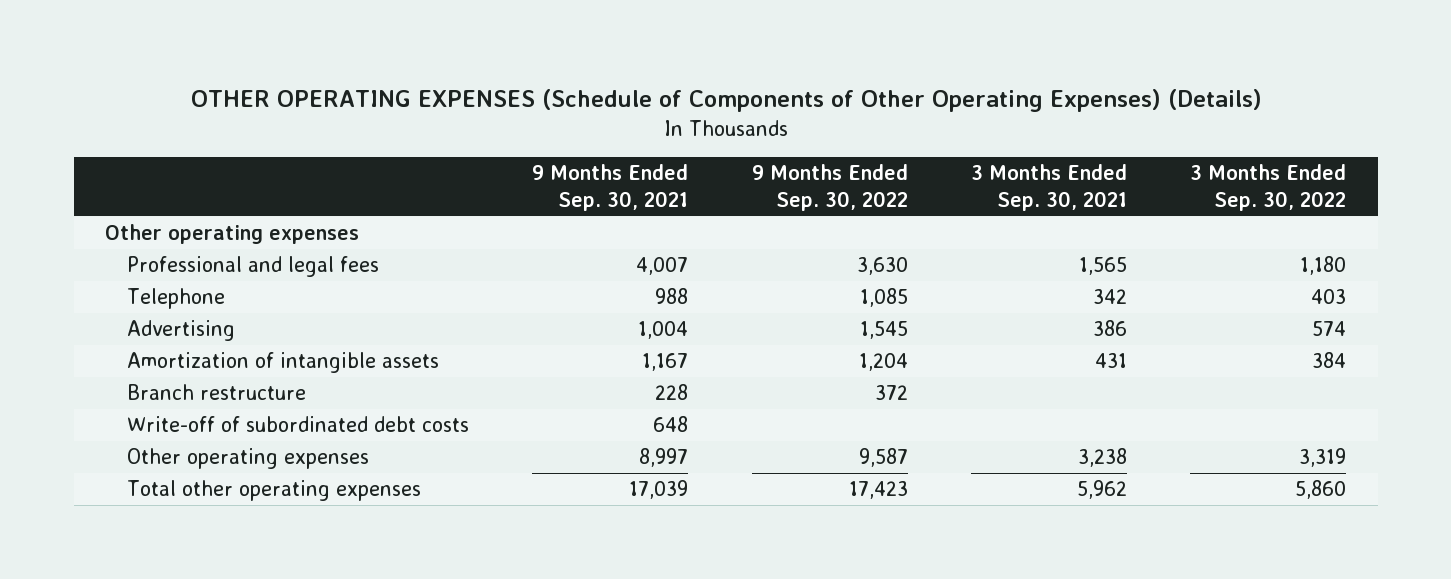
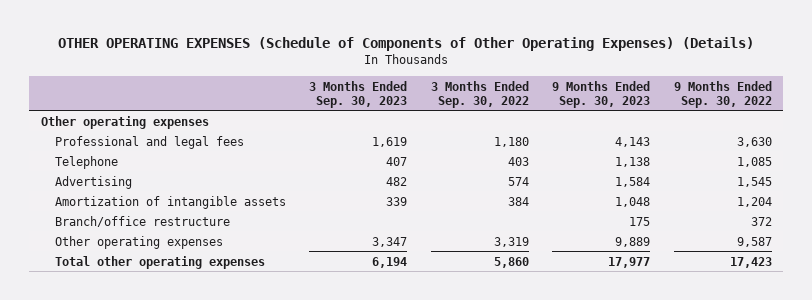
- | 9 Months Ended Sep. 30, 2021 | 9 Months Ended Sep. 30, 2022 | 3 Months Ended Sep. 30, 2021 | 3 Months Ended Sep. 30, 2022
+ | 3 Months Ended Sep. 30, 2023 | 3 Months Ended Sep. 30, 2022 | 9 Months Ended Sep. 30, 2023 | 9 Months Ended Sep. 30, 2022
- Branch restructure | 228 | 372 | |
- Write-off of subordinated debt costs | 648 | | |
+ Branch/office restructure | | | 175 | 372

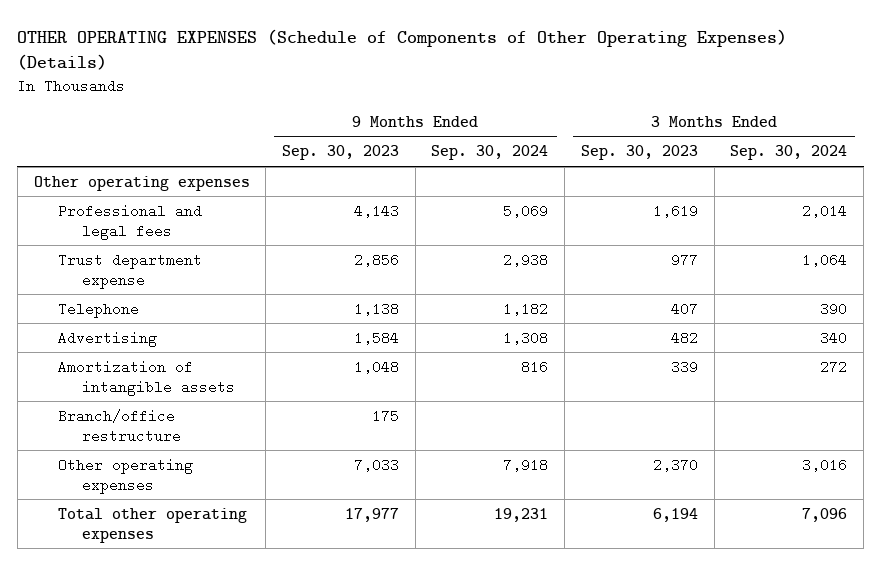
- | 3 Months Ended Sep. 30, 2023 | 3 Months Ended Sep. 30, 2022 | 9 Months Ended Sep. 30, 2023 | 9 Months Ended Sep. 30, 2022
+ | 9 Months Ended Sep. 30, 2023 | 9 Months Ended Sep. 30, 2024 | 3 Months Ended Sep. 30, 2023 | 3 Months Ended Sep. 30, 2024
+ Trust department expense | 2,856 | 2,938 | 977 | 1,064
- Other operating expenses | 3,347 | 3,319 | 9,889 | 9,587
+ Other operating expenses | 7,033 | 7,918 | 2,370 | 3,016

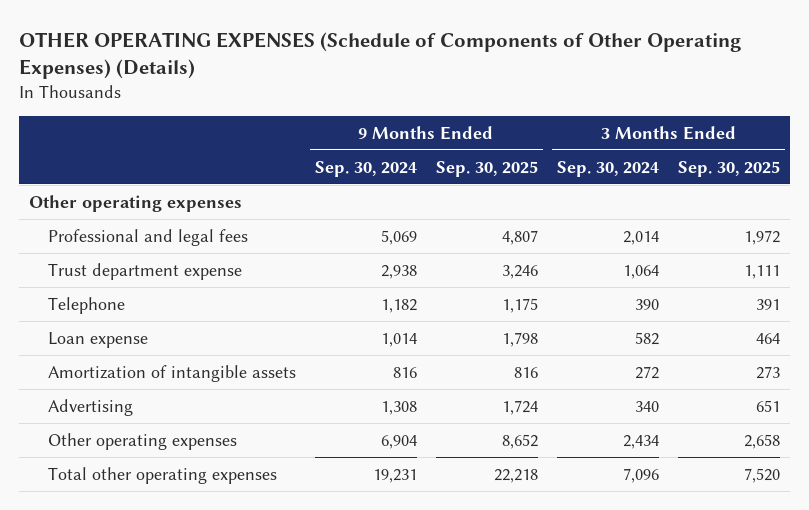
- | 9 Months Ended Sep. 30, 2023 | 9 Months Ended Sep. 30, 2024 | 3 Months Ended Sep. 30, 2023 | 3 Months Ended Sep. 30, 2024
+ | 9 Months Ended Sep. 30, 2024 | 9 Months Ended Sep. 30, 2025 | 3 Months Ended Sep. 30, 2024 | 3 Months Ended Sep. 30, 2025
+ Loan expense | 1,014 | 1,798 | 582 | 464
- Branch/office restructure | 175 | | |
- Other operating expenses | 7,033 | 7,918 | 2,370 | 3,016
moved down: Advertising | 1,308 | 1,724 | 340 | 651
+ Other operating expenses | 6,904 | 8,652 | 2,434 | 2,658

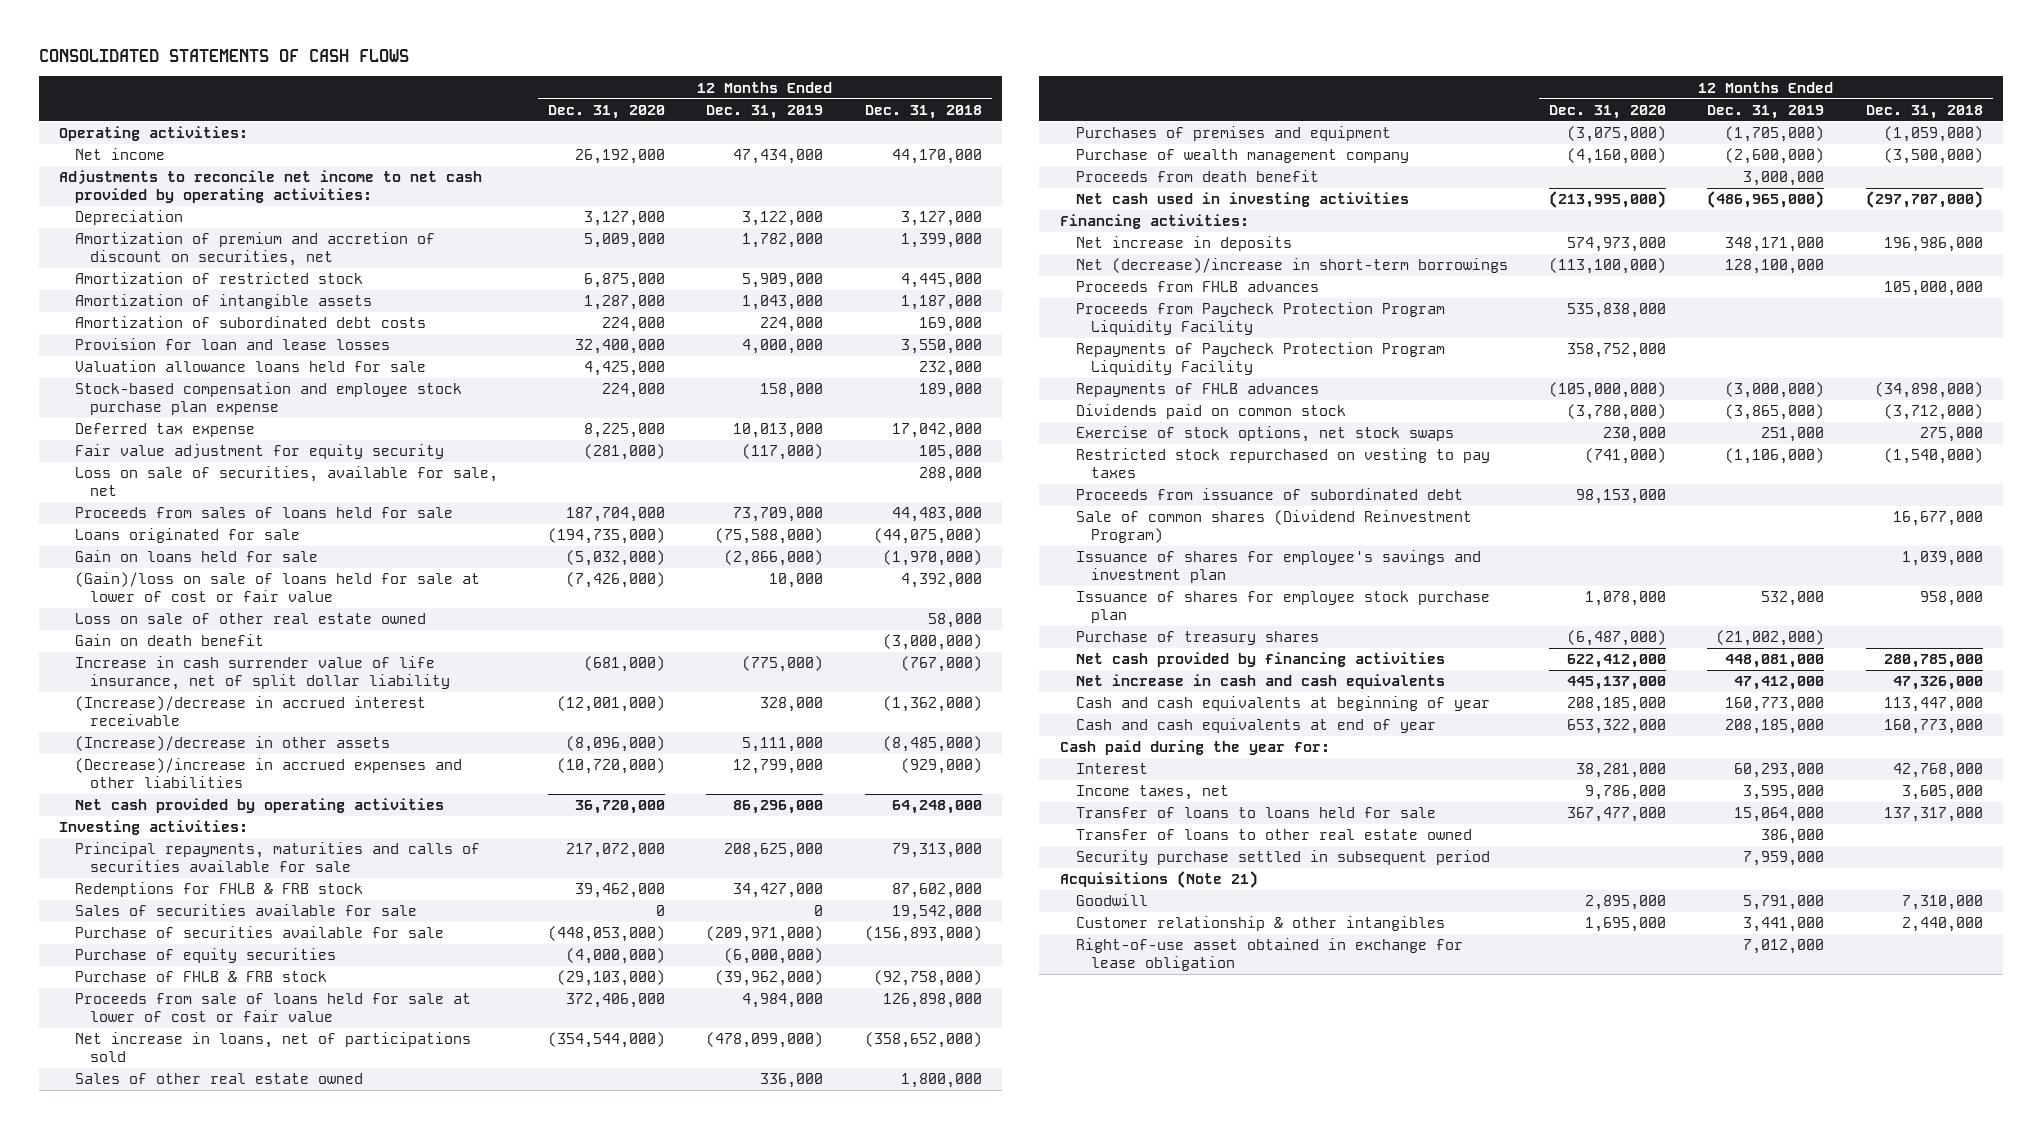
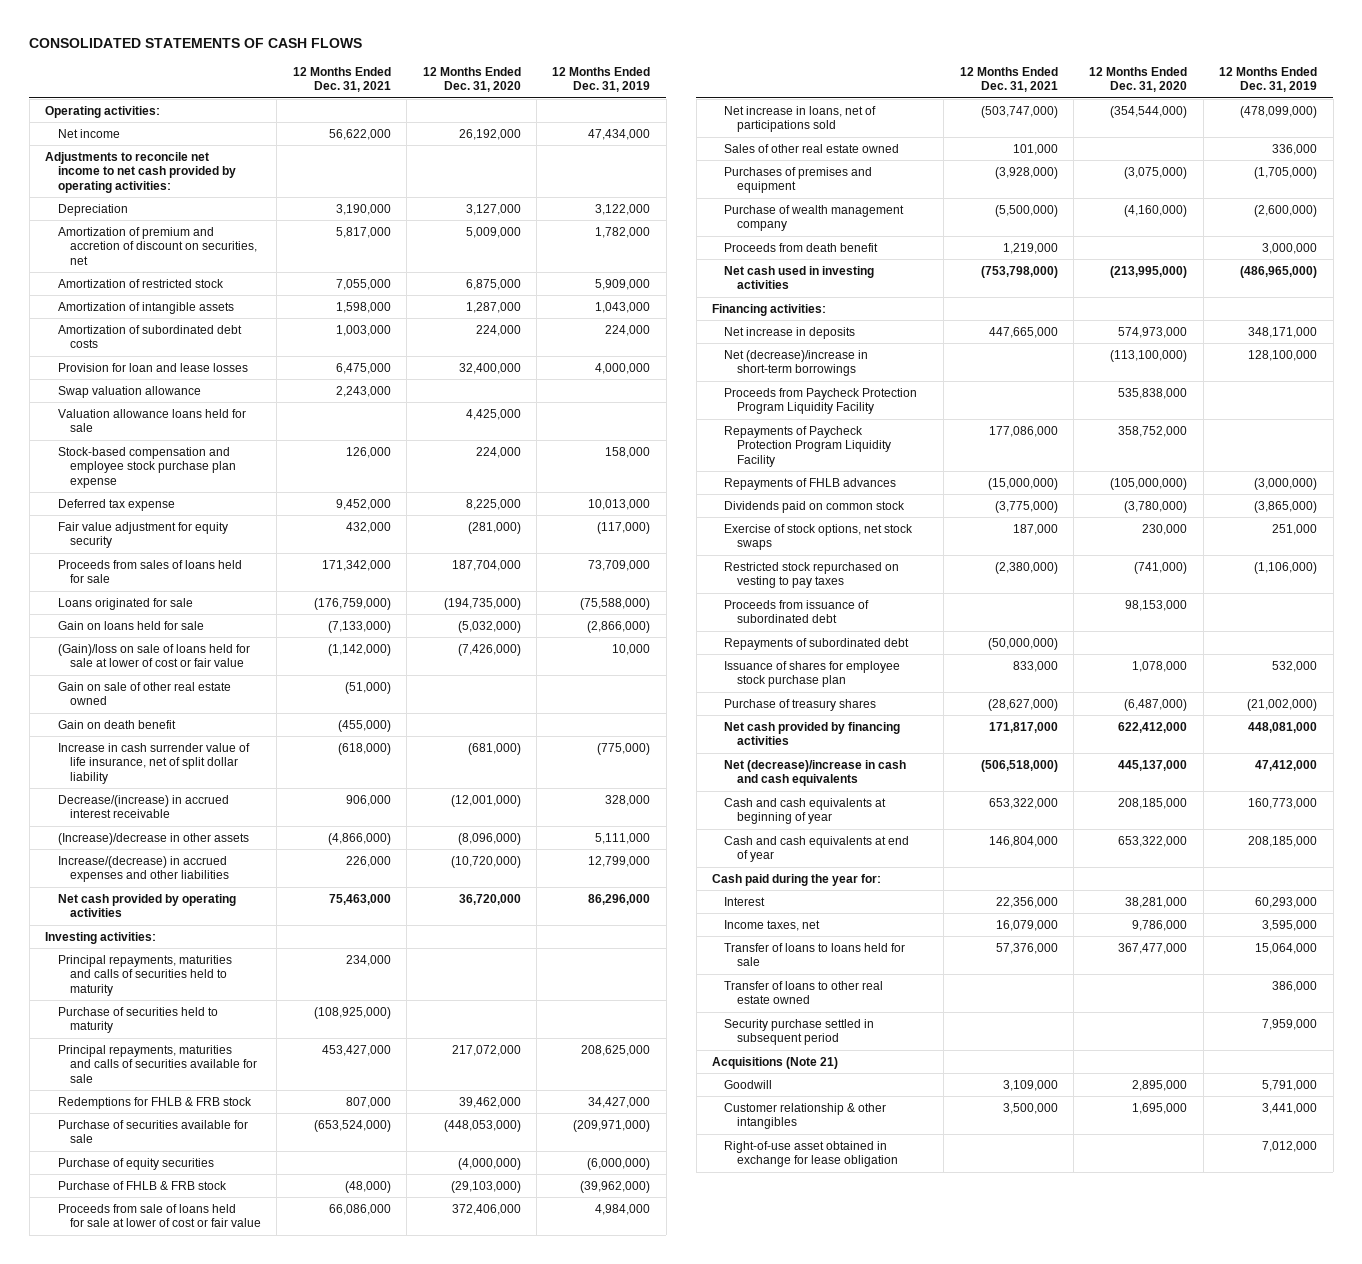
- | 12 Months Ended Dec. 31, 2020 | 12 Months Ended Dec. 31, 2019 | 12 Months Ended Dec. 31, 2018
+ | 12 Months Ended Dec. 31, 2021 | 12 Months Ended Dec. 31, 2020 | 12 Months Ended Dec. 31, 2019
+ Swap valuation allowance | 2,243,000 | |
- Loss on sale of securities, available for sale, net | | | 288,000
- Loss on sale of other real estate owned | | | 58,000
+ Gain on sale of other real estate owned | (51,000) | |
- (Increase)/decrease in accrued interest receivable | (12,001,000) | 328,000 | (1,362,000)
+ Decrease/(increase) in accrued interest receivable | 906,000 | (12,001,000) | 328,000
- (Decrease)/increase in accrued expenses and other liabilities | (10,720,000) | 12,799,000 | (929,000)
+ Increase/(decrease) in accrued expenses and other liabilities | 226,000 | (10,720,000) | 12,799,000
+ Principal repayments, maturities and calls of securities held to maturity | 234,000 | |
+ Purchase of securities held to maturity | (108,925,000) | |
- Sales of securities available for sale | 0 | 0 | 19,542,000
- Proceeds from FHLB advances | | | 105,000,000
- Sale of common shares (Dividend Reinvestment Program) | | | 16,677,000
- Issuance of shares for employee's savings and investment plan | | | 1,039,000
+ Repayments of subordinated debt | (50,000,000) | |
- Net increase in cash and cash equivalents | 445,137,000 | 47,412,000 | 47,326,000
+ Net (decrease)/increase in cash and cash equivalents | (506,518,000) | 445,137,000 | 47,412,000

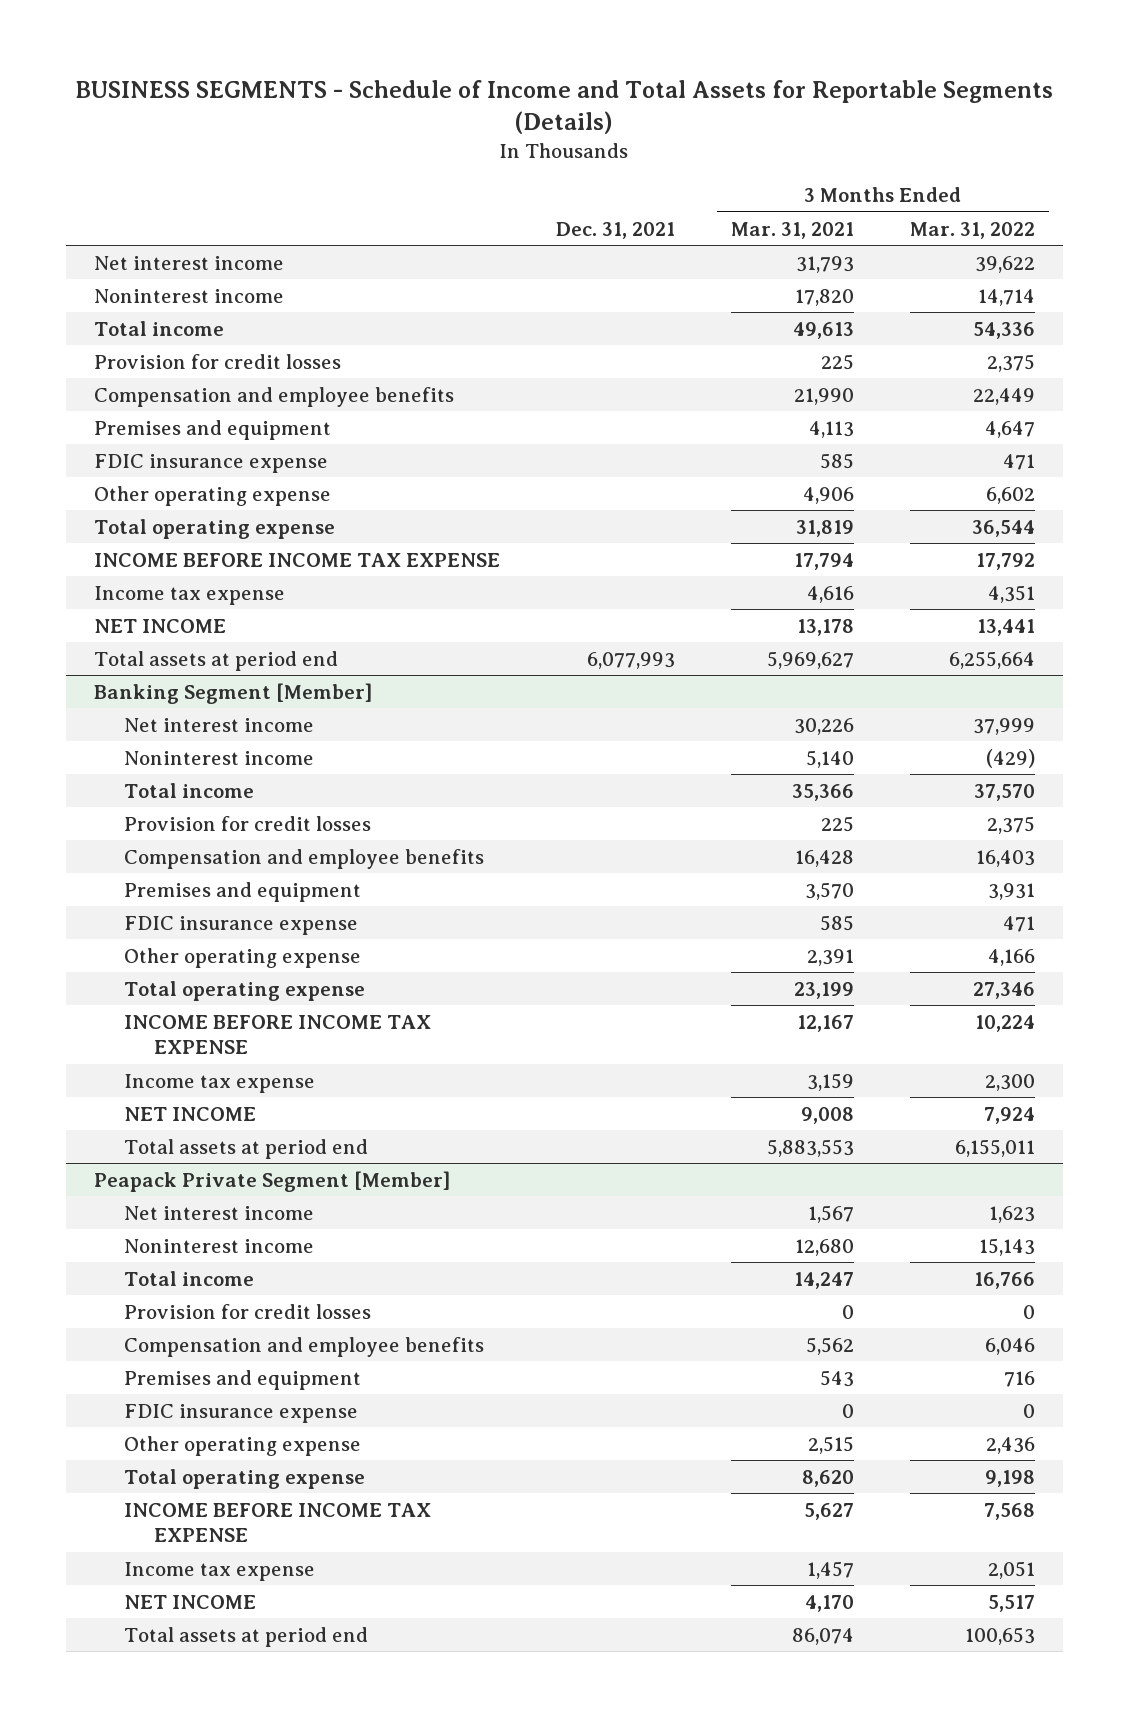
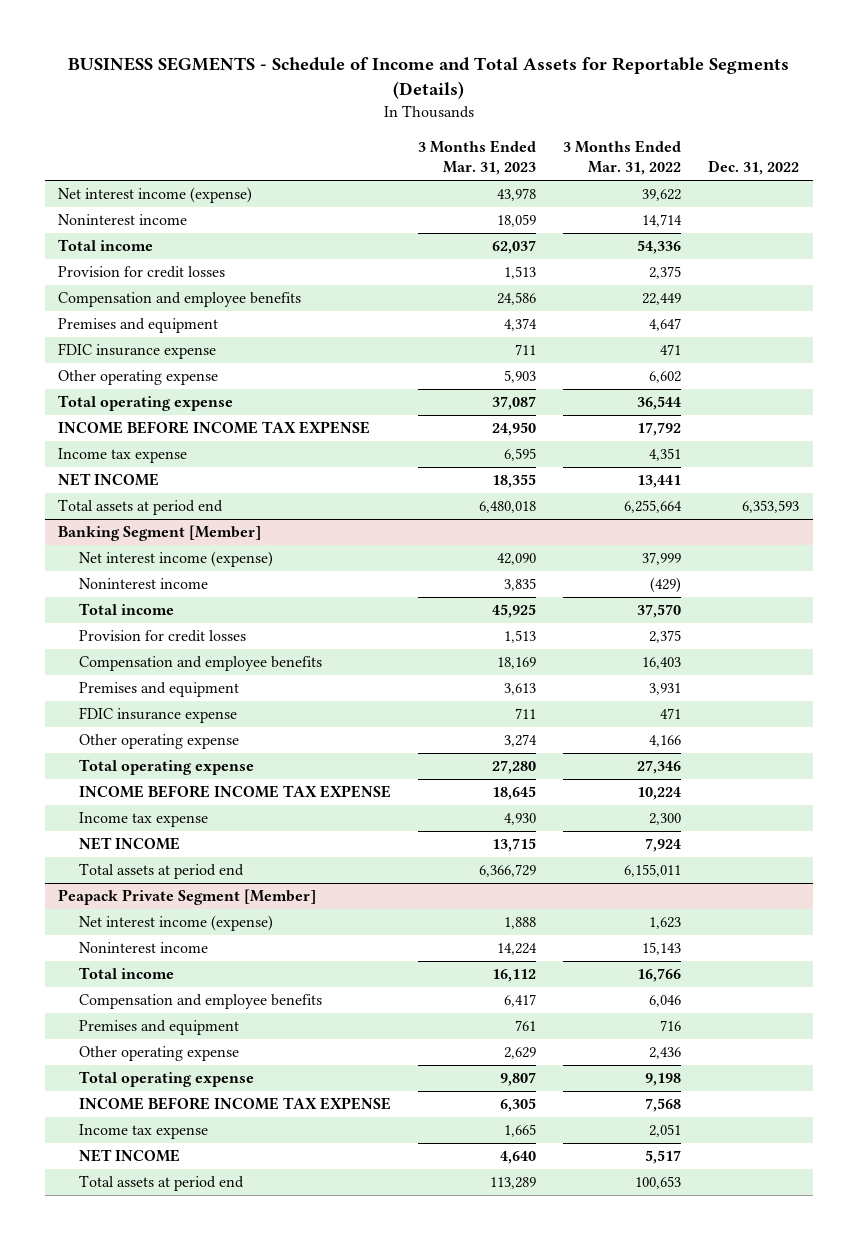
- | Dec. 31, 2021 | 3 Months Ended Mar. 31, 2021 | 3 Months Ended Mar. 31, 2022
+ | 3 Months Ended Mar. 31, 2023 | 3 Months Ended Mar. 31, 2022 | Dec. 31, 2022
- Net interest income | | 31,793 | 39,622
+ Net interest income (expense) | 43,978 | 39,622 |
@ Banking Segment [Member]
- Net interest income | | 30,226 | 37,999
+ Net interest income (expense) | 42,090 | 37,999 |
@ Peapack Private Segment [Member]
- Net interest income | | 1,567 | 1,623
+ Net interest income (expense) | 1,888 | 1,623 |
- Provision for credit losses | | 0 | 0
- FDIC insurance expense | | 0 | 0

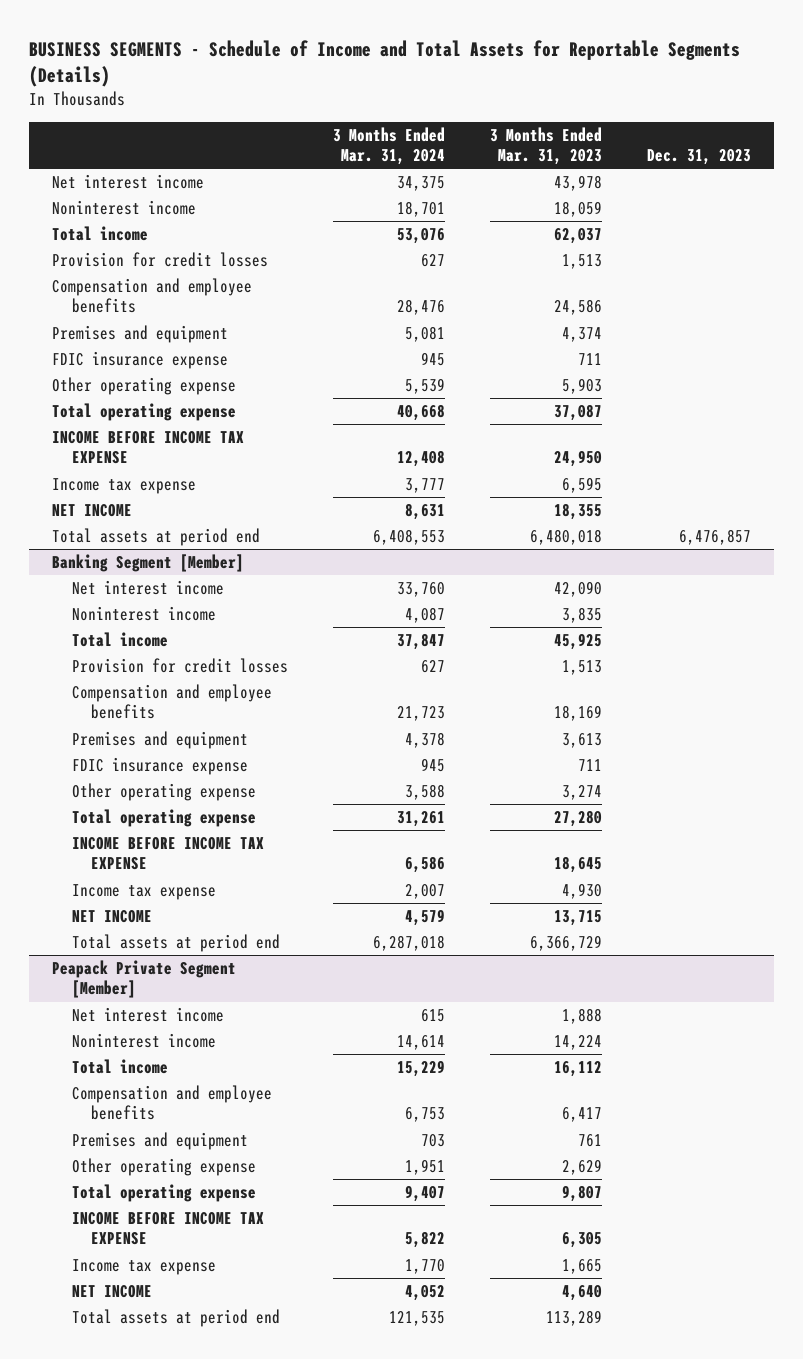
- | 3 Months Ended Mar. 31, 2023 | 3 Months Ended Mar. 31, 2022 | Dec. 31, 2022
+ | 3 Months Ended Mar. 31, 2024 | 3 Months Ended Mar. 31, 2023 | Dec. 31, 2023
- Net interest income (expense) | 43,978 | 39,622 |
+ Net interest income | 34,375 | 43,978 |
@ Banking Segment [Member]
- Net interest income (expense) | 42,090 | 37,999 |
+ Net interest income | 33,760 | 42,090 |
@ Peapack Private Segment [Member]
- Net interest income (expense) | 1,888 | 1,623 |
+ Net interest income | 615 | 1,888 |

